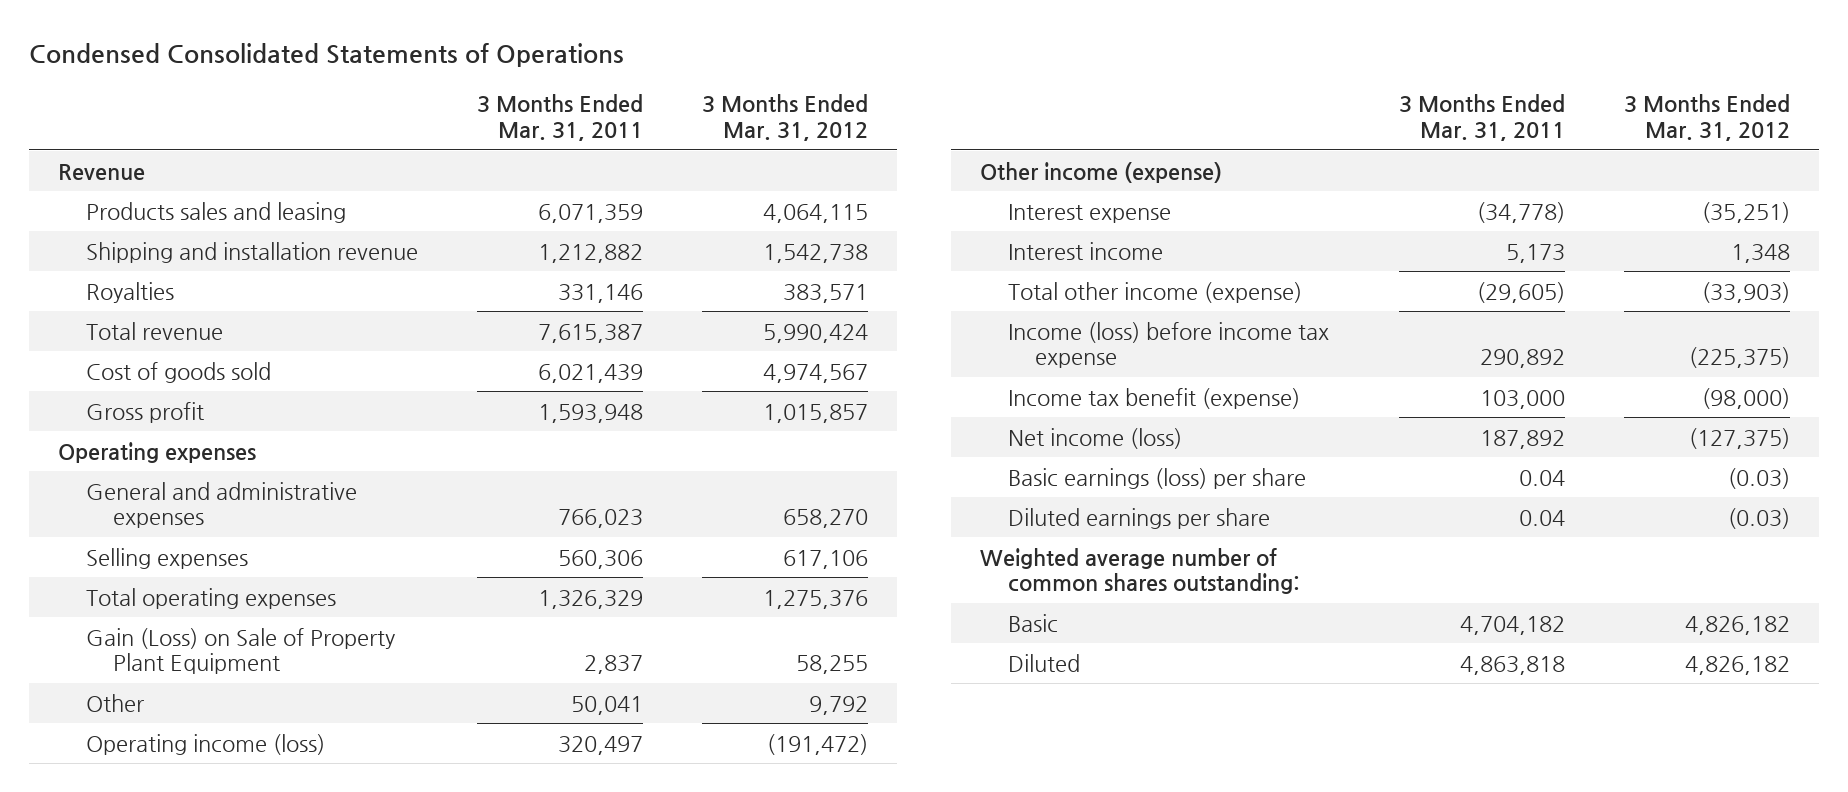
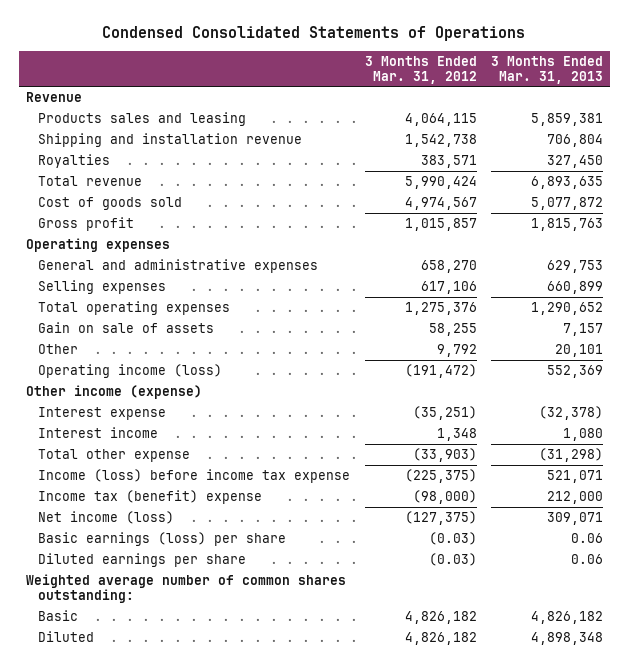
- | 3 Months Ended Mar. 31, 2011 | 3 Months Ended Mar. 31, 2012
+ | 3 Months Ended Mar. 31, 2012 | 3 Months Ended Mar. 31, 2013
- Gain (Loss) on Sale of Property Plant Equipment | 2,837 | 58,255
+ Gain on sale of assets | 58,255 | 7,157
- Total other income (expense) | (29,605) | (33,903)
+ Total other expense | (33,903) | (31,298)
- Income tax benefit (expense) | 103,000 | (98,000)
+ Income tax (benefit) expense | (98,000) | 212,000

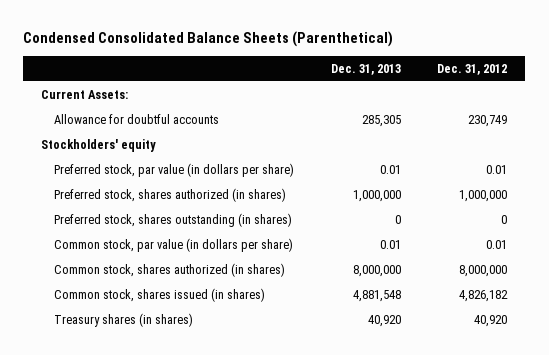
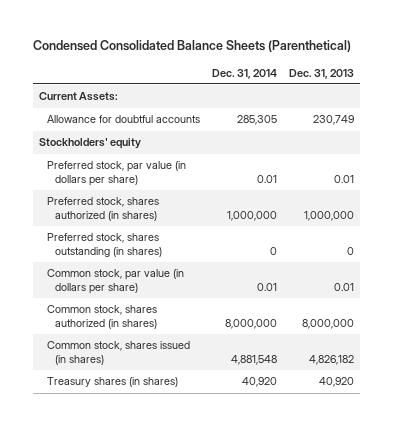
- | Dec. 31, 2013 | Dec. 31, 2012
+ | Dec. 31, 2014 | Dec. 31, 2013
- Allowance for doubtful accounts | 285,305 | 230,749
+ Allowance for doubtful accounts | 285,305 | 230,749
- Common stock, shares issued (in shares) | 4,881,548 | 4,826,182
+ Common stock, shares issued (in shares) | 4,881,548 | 4,826,182

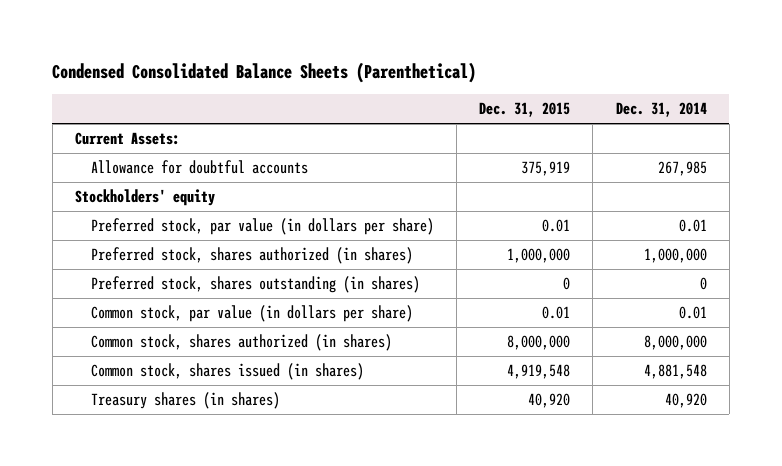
- | Dec. 31, 2014 | Dec. 31, 2013
+ | Dec. 31, 2015 | Dec. 31, 2014
- Allowance for doubtful accounts | 285,305 | 230,749
+ Allowance for doubtful accounts | 375,919 | 267,985

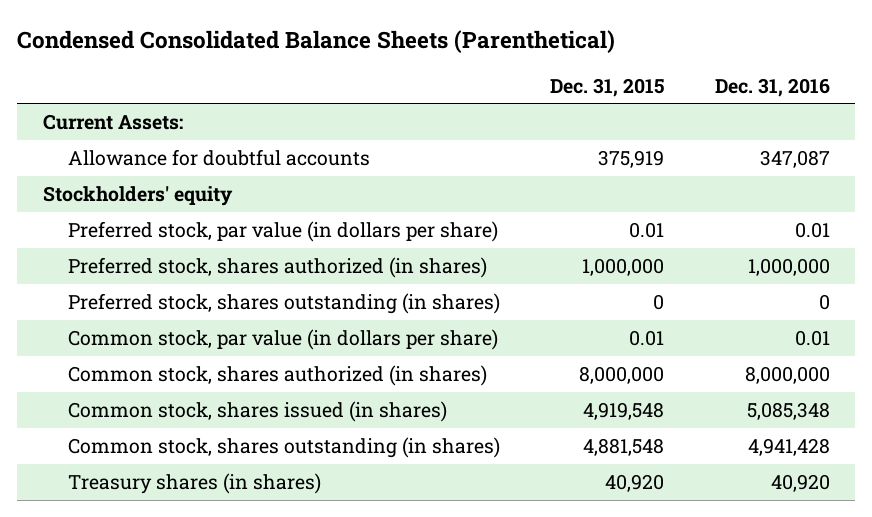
- | Dec. 31, 2015 | Dec. 31, 2014
+ | Dec. 31, 2015 | Dec. 31, 2016
+ Common stock, shares outstanding (in shares) | 4,881,548 | 4,941,428

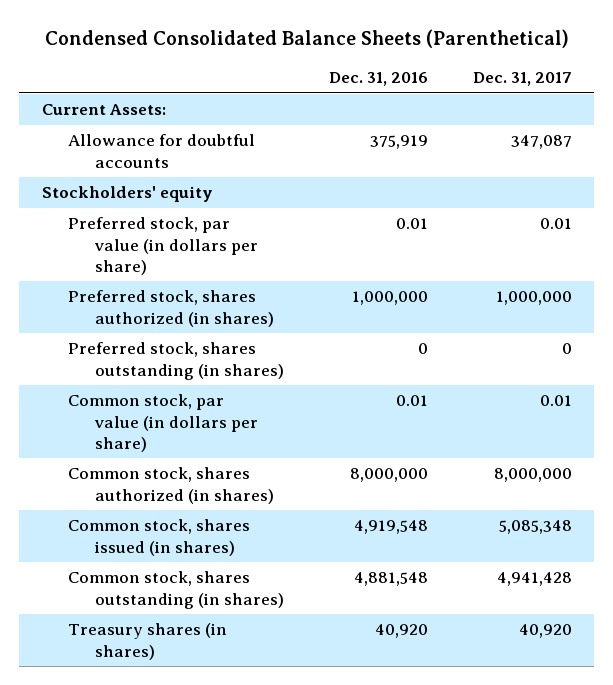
- | Dec. 31, 2015 | Dec. 31, 2016
+ | Dec. 31, 2016 | Dec. 31, 2017
- Allowance for doubtful accounts | 375,919 | 347,087
+ Allowance for doubtful accounts | 375,919 | 347,087
- Common stock, shares issued (in shares) | 4,919,548 | 5,085,348
- Common stock, shares outstanding (in shares) | 4,881,548 | 4,941,428
+ Common stock, shares issued (in shares) | 4,919,548 | 5,085,348
+ Common stock, shares outstanding (in shares) | 4,881,548 | 4,941,428

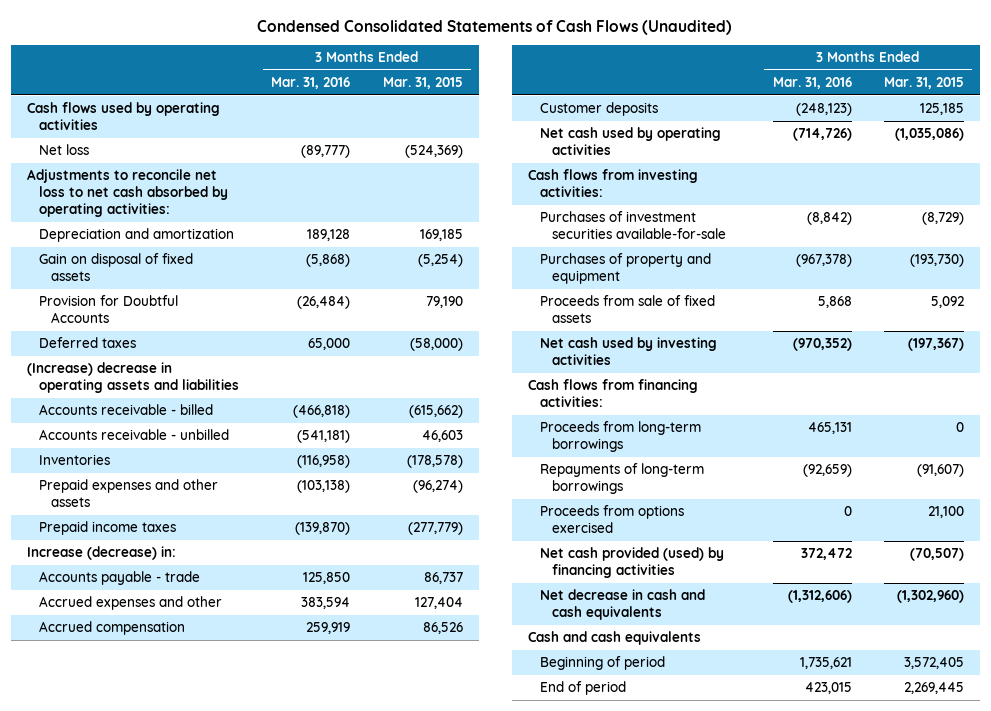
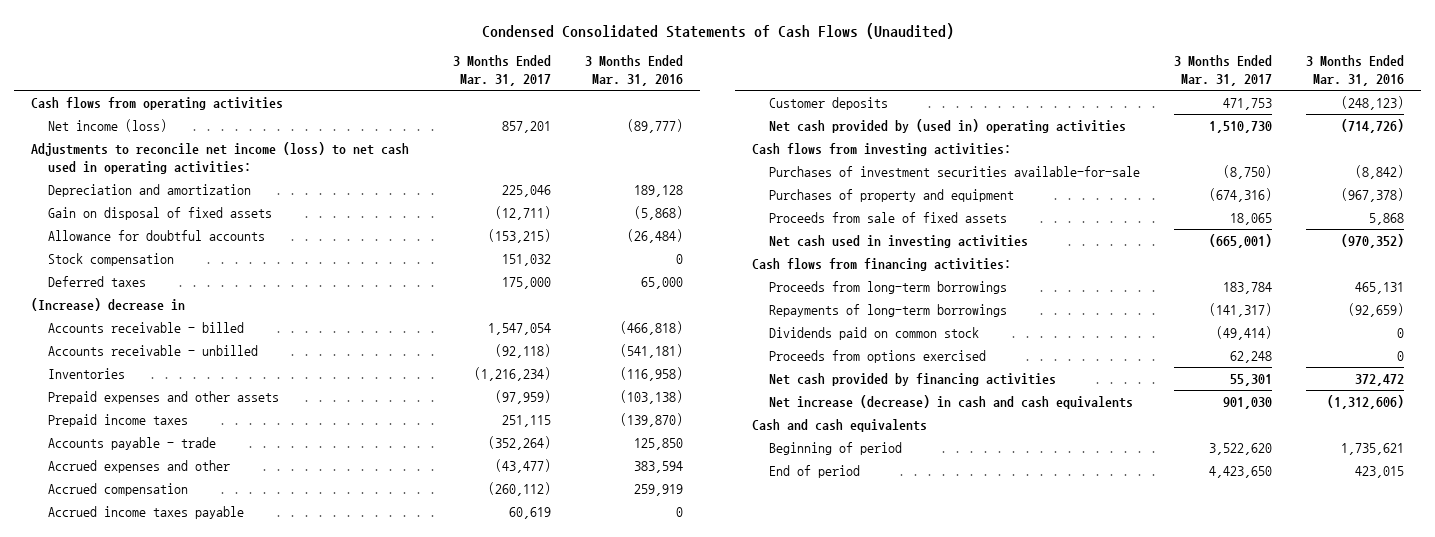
- | 3 Months Ended Mar. 31, 2016 | 3 Months Ended Mar. 31, 2015
+ | 3 Months Ended Mar. 31, 2017 | 3 Months Ended Mar. 31, 2016
- Cash flows used by operating activities
- Net loss | (89,777) | (524,369)
- Adjustments to reconcile net loss to net cash absorbed by operating activities:
+ Cash flows from operating activities
+ Net income (loss) | 857,201 | (89,777)
+ Adjustments to reconcile net income (loss) to net cash used in operating activities:
- Provision for Doubtful Accounts | (26,484) | 79,190
+ Allowance for doubtful accounts | (153,215) | (26,484)
+ Stock compensation | 151,032 | 0
- (Increase) decrease in operating assets and liabilities
+ (Increase) decrease in
- Increase (decrease) in:
+ Accrued income taxes payable | 60,619 | 0
- Net cash used by operating activities | (714,726) | (1,035,086)
+ Net cash provided by (used in) operating activities | 1,510,730 | (714,726)
- Net cash used by investing activities | (970,352) | (197,367)
+ Net cash used in investing activities | (665,001) | (970,352)
+ Dividends paid on common stock | (49,414) | 0
- Net cash provided (used) by financing activities | 372,472 | (70,507)
- Net decrease in cash and cash equivalents | (1,312,606) | (1,302,960)
+ Net cash provided by financing activities | 55,301 | 372,472
+ Net increase (decrease) in cash and cash equivalents | 901,030 | (1,312,606)

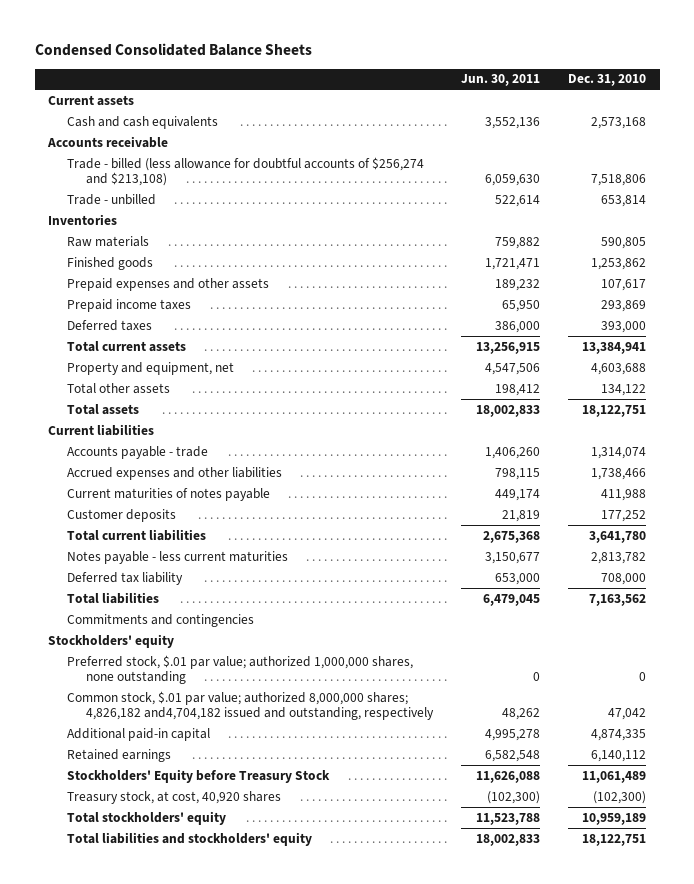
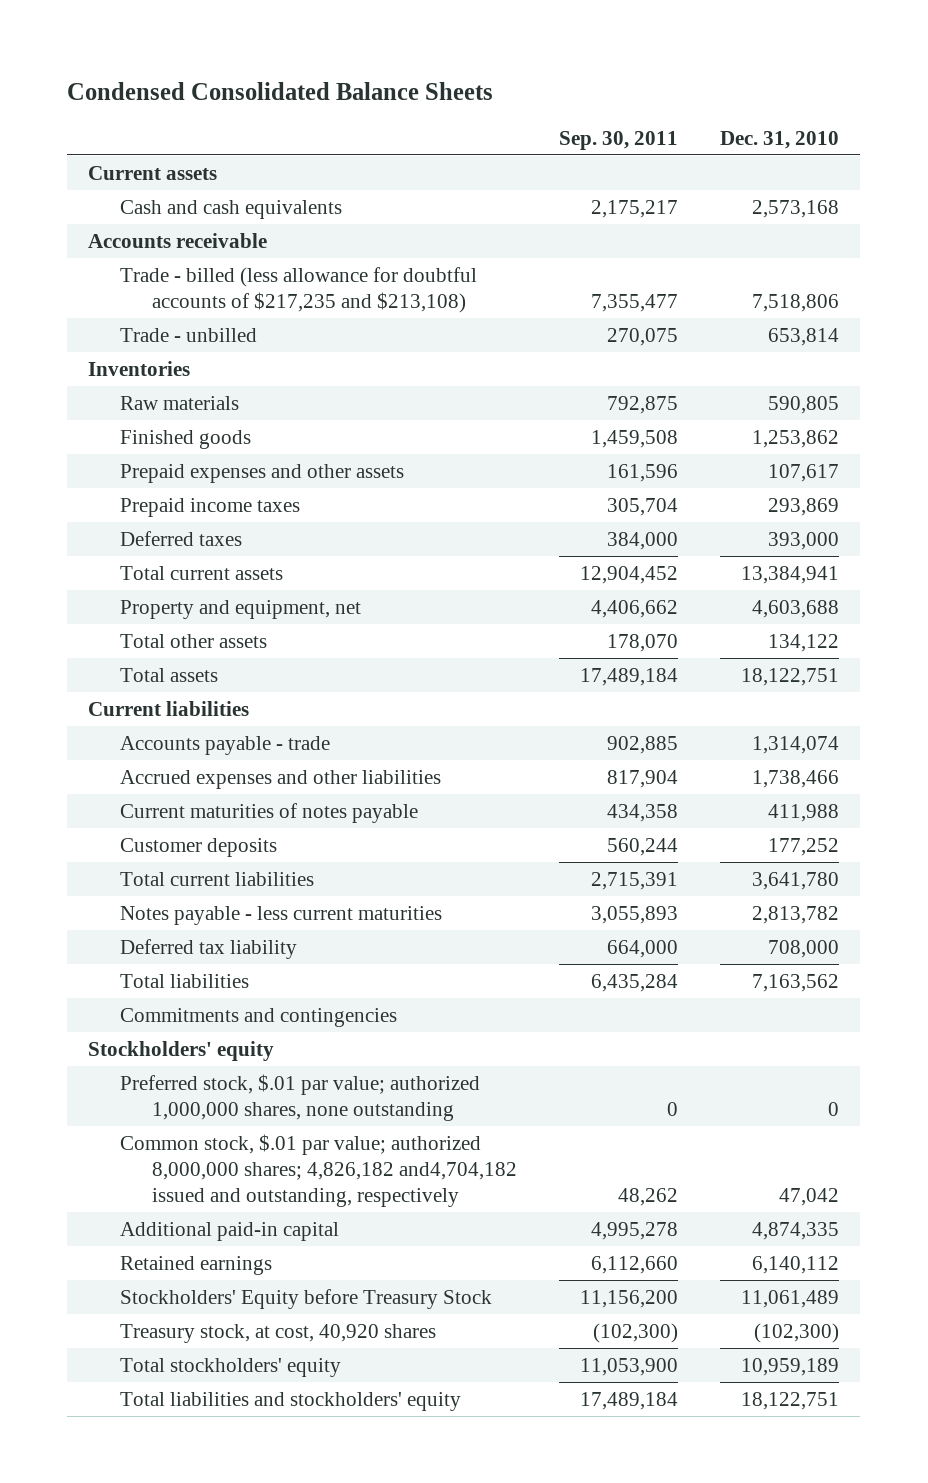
- | Jun. 30, 2011 | Dec. 31, 2010
+ | Sep. 30, 2011 | Dec. 31, 2010
- Trade - billed (less allowance for doubtful accounts of $256,274 and $213,108) | 6,059,630 | 7,518,806
+ Trade - billed (less allowance for doubtful accounts of $217,235 and $213,108) | 7,355,477 | 7,518,806

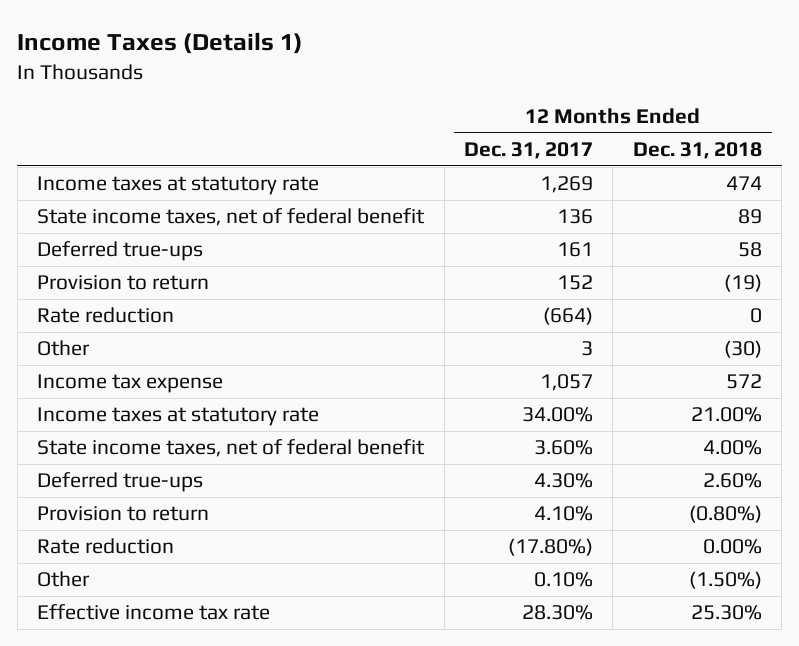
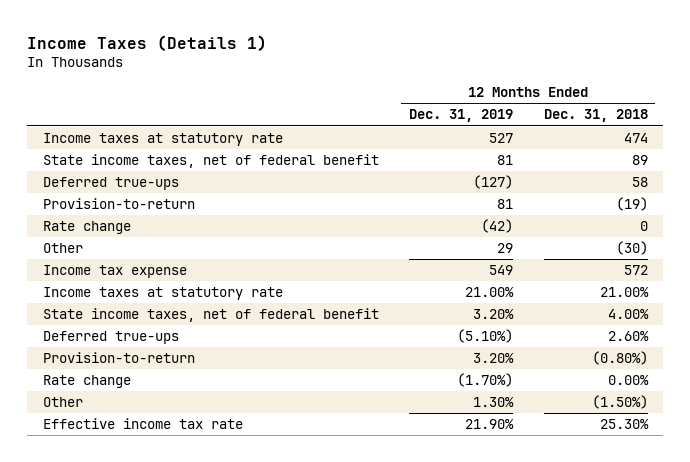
- | 12 Months Ended Dec. 31, 2017 | 12 Months Ended Dec. 31, 2018
+ | 12 Months Ended Dec. 31, 2019 | 12 Months Ended Dec. 31, 2018
- Provision to return | 152 | (19)
- Rate reduction | (664) | 0
+ Provision-to-return | 81 | (19)
+ Rate change | (42) | 0
- Provision to return | 4.10% | (0.80%)
- Rate reduction | (17.80%) | 0.00%
+ Provision-to-return | 3.20% | (0.80%)
+ Rate change | (1.70%) | 0.00%

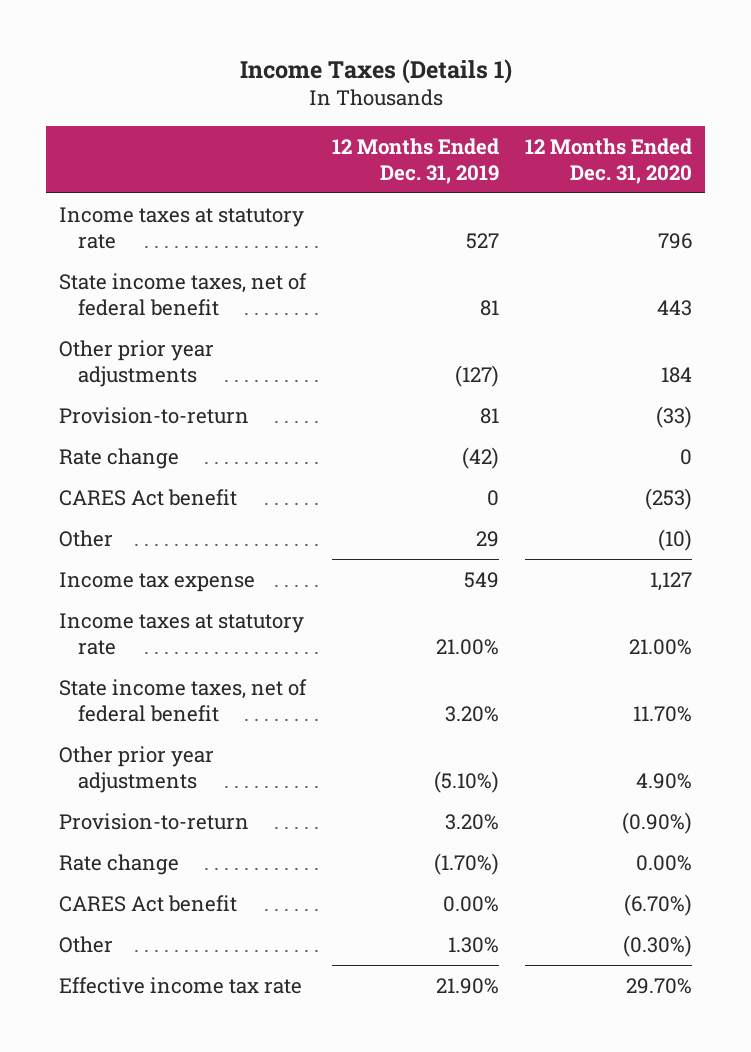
- | 12 Months Ended Dec. 31, 2019 | 12 Months Ended Dec. 31, 2018
+ | 12 Months Ended Dec. 31, 2019 | 12 Months Ended Dec. 31, 2020
- Deferred true-ups | (127) | 58
+ Other prior year adjustments | (127) | 184
+ CARES Act benefit | 0 | (253)
- Deferred true-ups | (5.10%) | 2.60%
+ Other prior year adjustments | (5.10%) | 4.90%
+ CARES Act benefit | 0.00% | (6.70%)

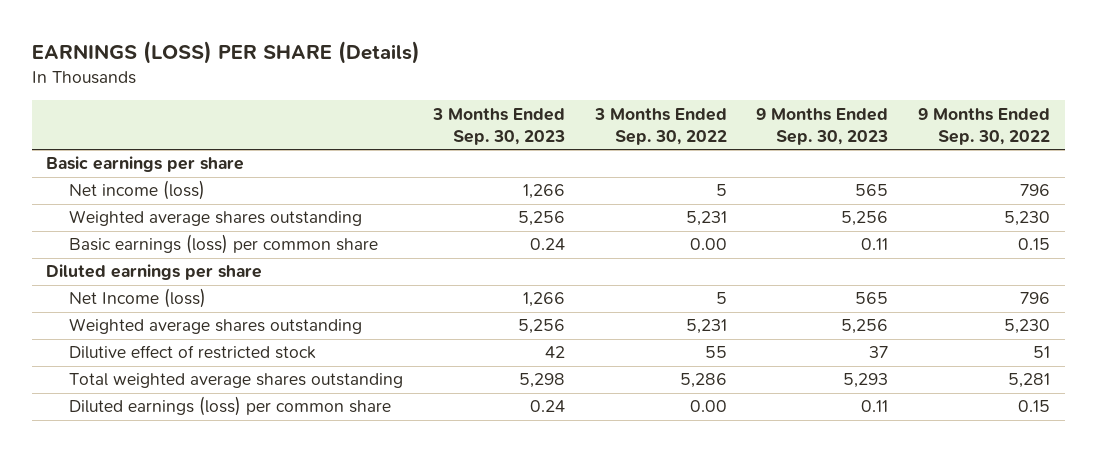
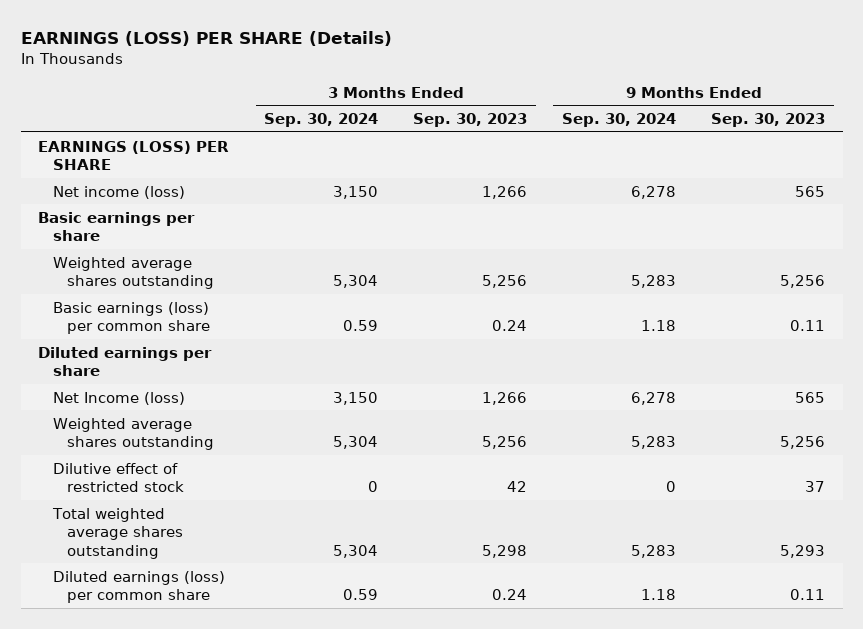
- | 3 Months Ended Sep. 30, 2023 | 3 Months Ended Sep. 30, 2022 | 9 Months Ended Sep. 30, 2023 | 9 Months Ended Sep. 30, 2022
+ | 3 Months Ended Sep. 30, 2024 | 3 Months Ended Sep. 30, 2023 | 9 Months Ended Sep. 30, 2024 | 9 Months Ended Sep. 30, 2023
+ EARNINGS (LOSS) PER SHARE
moved down: Basic earnings per share

